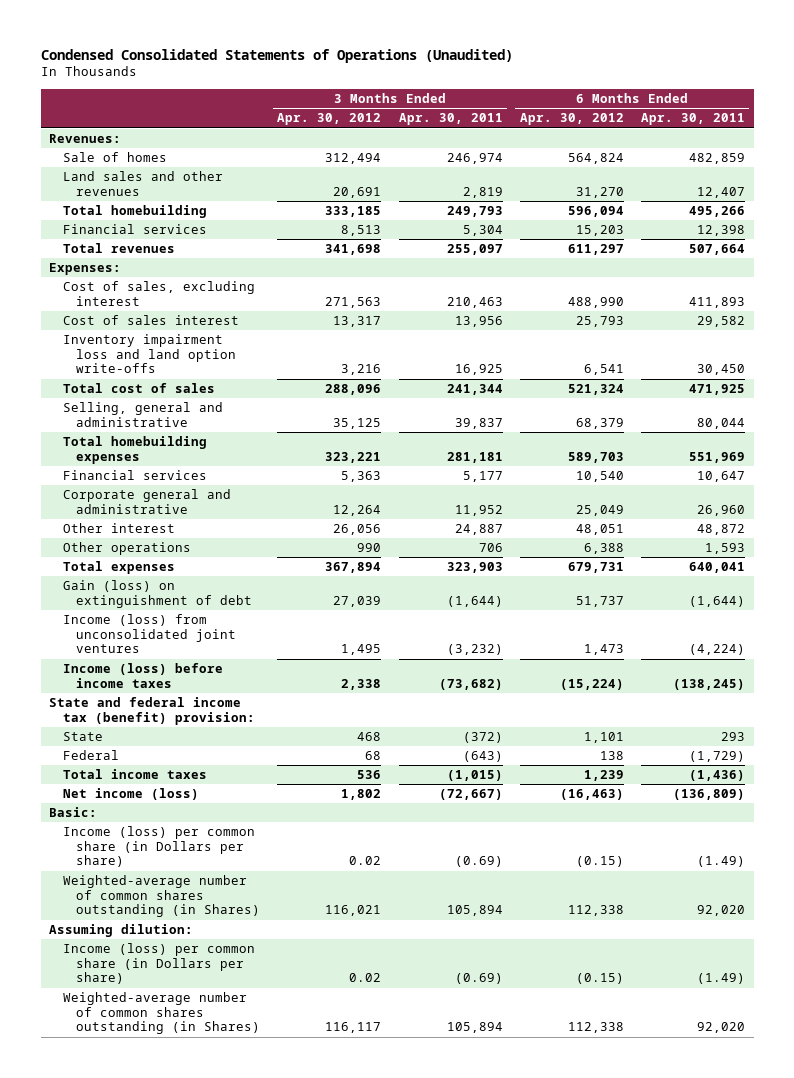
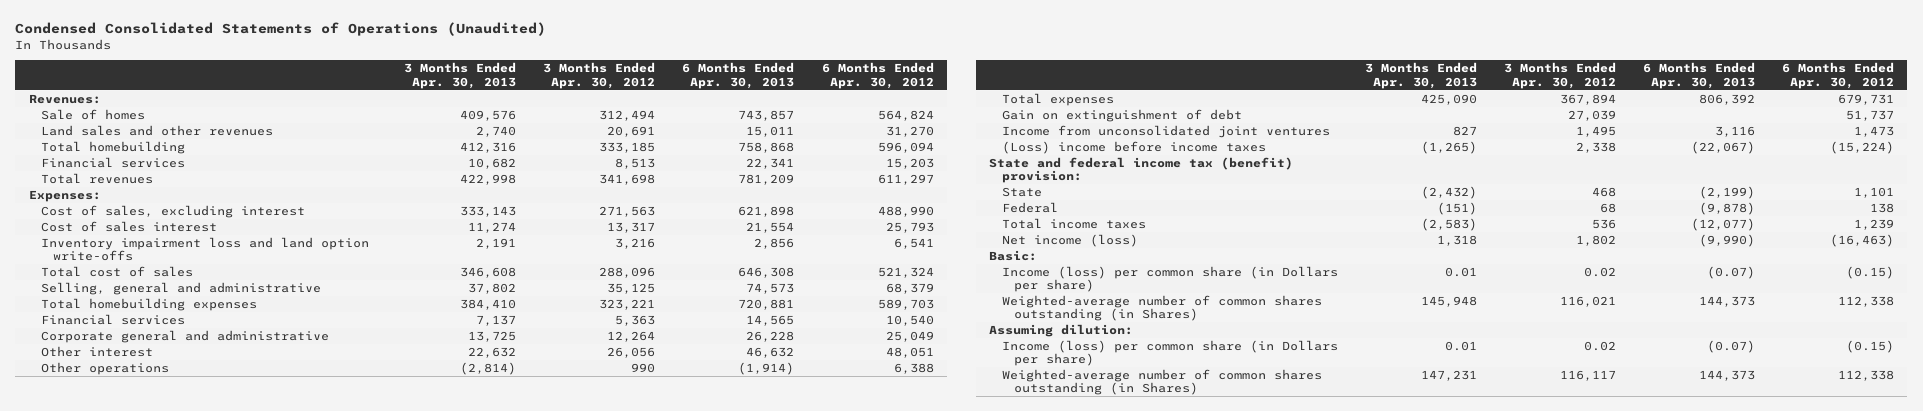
- | 3 Months Ended Apr. 30, 2012 | 3 Months Ended Apr. 30, 2011 | 6 Months Ended Apr. 30, 2012 | 6 Months Ended Apr. 30, 2011
+ | 3 Months Ended Apr. 30, 2013 | 3 Months Ended Apr. 30, 2012 | 6 Months Ended Apr. 30, 2013 | 6 Months Ended Apr. 30, 2012
- Gain (loss) on extinguishment of debt | 27,039 | (1,644) | 51,737 | (1,644)
- Income (loss) from unconsolidated joint ventures | 1,495 | (3,232) | 1,473 | (4,224)
- Income (loss) before income taxes | 2,338 | (73,682) | (15,224) | (138,245)
+ Gain on extinguishment of debt | | 27,039 | | 51,737
+ Income from unconsolidated joint ventures | 827 | 1,495 | 3,116 | 1,473
+ (Loss) income before income taxes | (1,265) | 2,338 | (22,067) | (15,224)

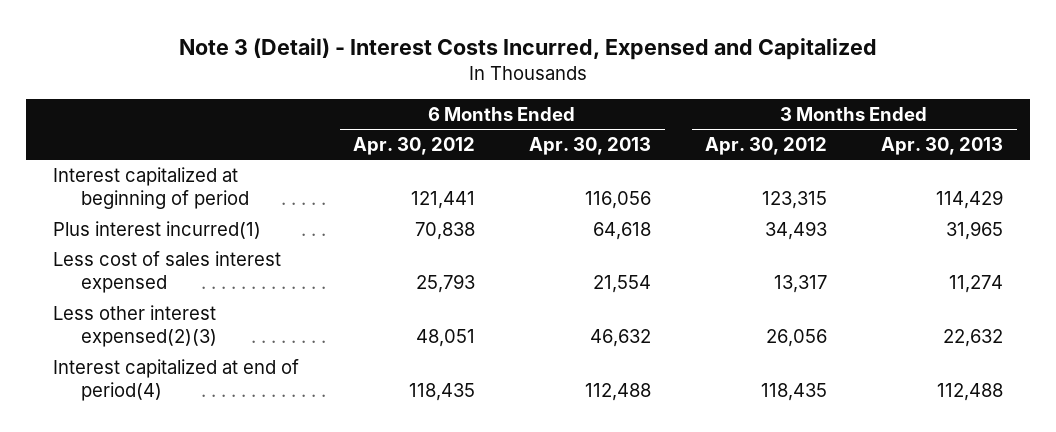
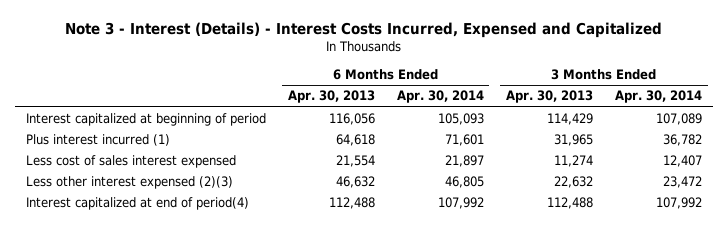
- Note 3 (Detail) - Interest Costs Incurred, Expensed and Capitalized
+ Note 3 - Interest (Details) - Interest Costs Incurred, Expensed and Capitalized
- | 6 Months Ended Apr. 30, 2012 | 6 Months Ended Apr. 30, 2013 | 3 Months Ended Apr. 30, 2012 | 3 Months Ended Apr. 30, 2013
+ | 6 Months Ended Apr. 30, 2013 | 6 Months Ended Apr. 30, 2014 | 3 Months Ended Apr. 30, 2013 | 3 Months Ended Apr. 30, 2014
- Plus interest incurred(1) | 70,838 | 64,618 | 34,493 | 31,965
+ Plus interest incurred (1) | 64,618 | 71,601 | 31,965 | 36,782
- Less other interest expensed(2)(3) | 48,051 | 46,632 | 26,056 | 22,632
+ Less other interest expensed (2)(3) | 46,632 | 46,805 | 22,632 | 23,472

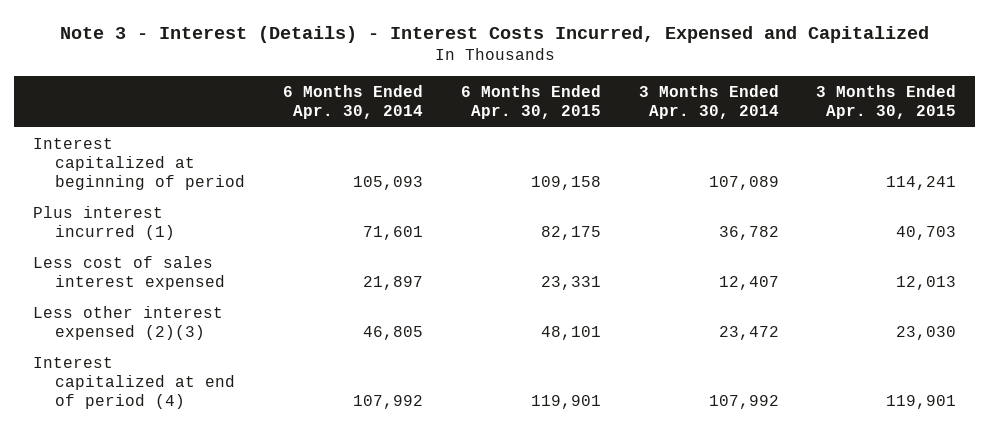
- | 6 Months Ended Apr. 30, 2013 | 6 Months Ended Apr. 30, 2014 | 3 Months Ended Apr. 30, 2013 | 3 Months Ended Apr. 30, 2014
+ | 6 Months Ended Apr. 30, 2014 | 6 Months Ended Apr. 30, 2015 | 3 Months Ended Apr. 30, 2014 | 3 Months Ended Apr. 30, 2015
- Interest capitalized at end of period(4) | 112,488 | 107,992 | 112,488 | 107,992
+ Interest capitalized at end of period (4) | 107,992 | 119,901 | 107,992 | 119,901

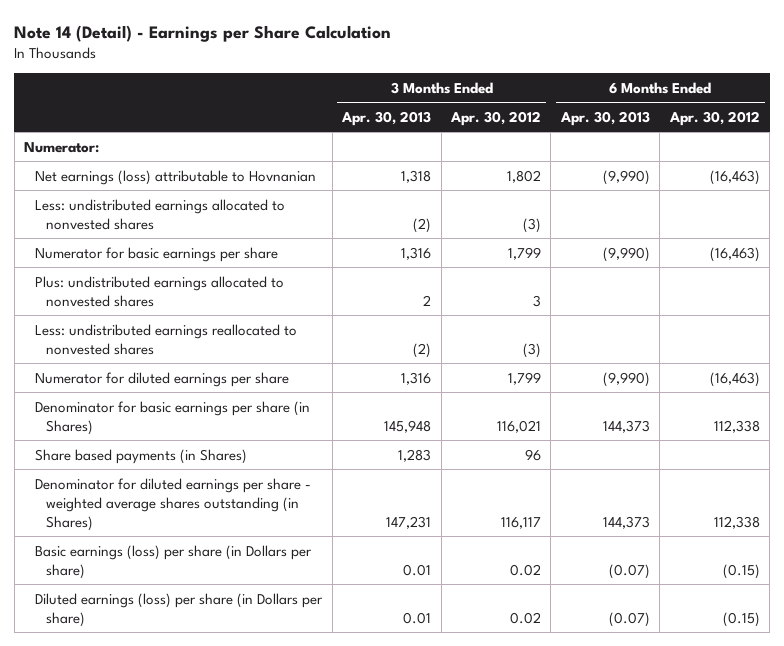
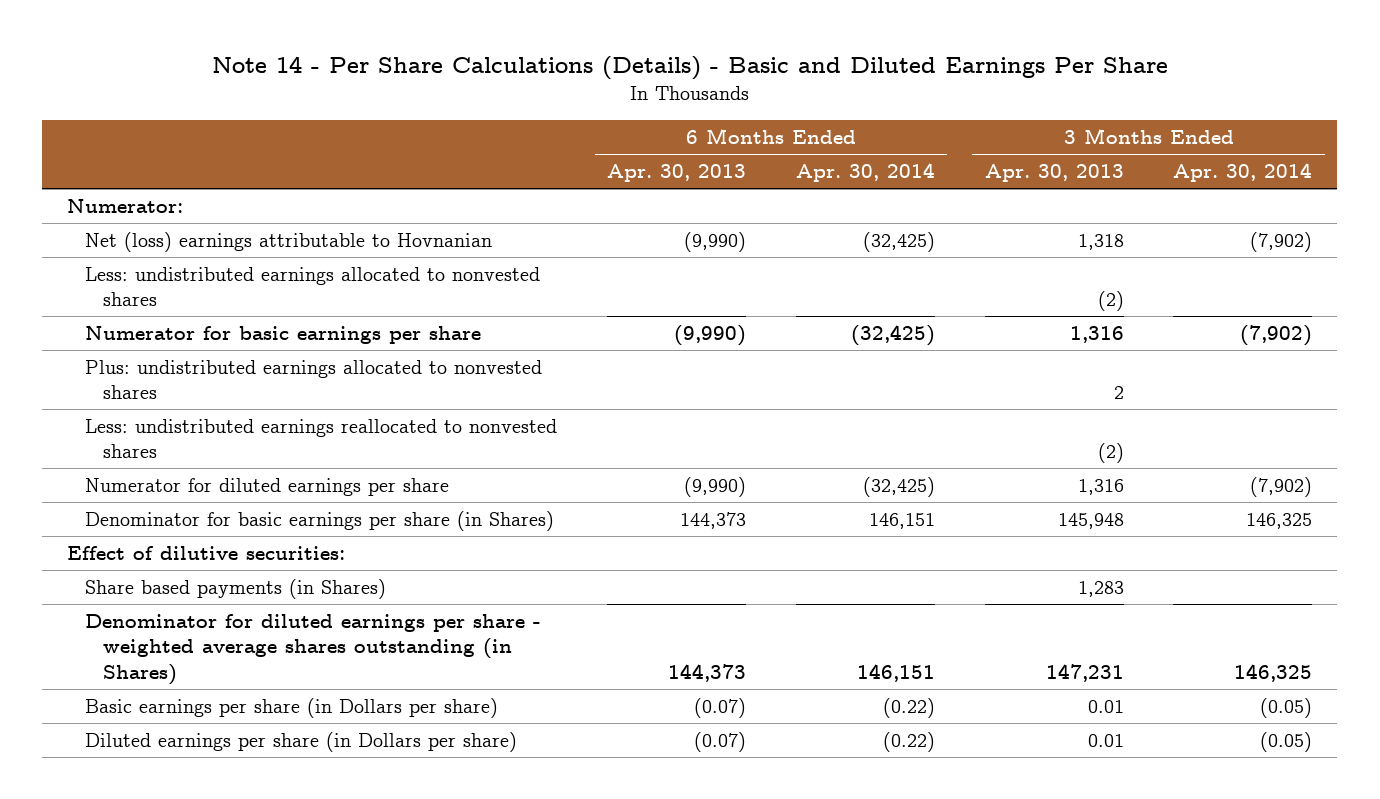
- Note 14 (Detail) - Earnings per Share Calculation
+ Note 14 - Per Share Calculations (Details) - Basic and Diluted Earnings Per Share
- | 3 Months Ended Apr. 30, 2013 | 3 Months Ended Apr. 30, 2012 | 6 Months Ended Apr. 30, 2013 | 6 Months Ended Apr. 30, 2012
+ | 6 Months Ended Apr. 30, 2013 | 6 Months Ended Apr. 30, 2014 | 3 Months Ended Apr. 30, 2013 | 3 Months Ended Apr. 30, 2014
- Net earnings (loss) attributable to Hovnanian | 1,318 | 1,802 | (9,990) | (16,463)
+ Net (loss) earnings attributable to Hovnanian | (9,990) | (32,425) | 1,318 | (7,902)
+ Effect of dilutive securities:
- Basic earnings (loss) per share (in Dollars per share) | 0.01 | 0.02 | (0.07) | (0.15)
- Diluted earnings (loss) per share (in Dollars per share) | 0.01 | 0.02 | (0.07) | (0.15)
+ Basic earnings per share (in Dollars per share) | (0.07) | (0.22) | 0.01 | (0.05)
+ Diluted earnings per share (in Dollars per share) | (0.07) | (0.22) | 0.01 | (0.05)

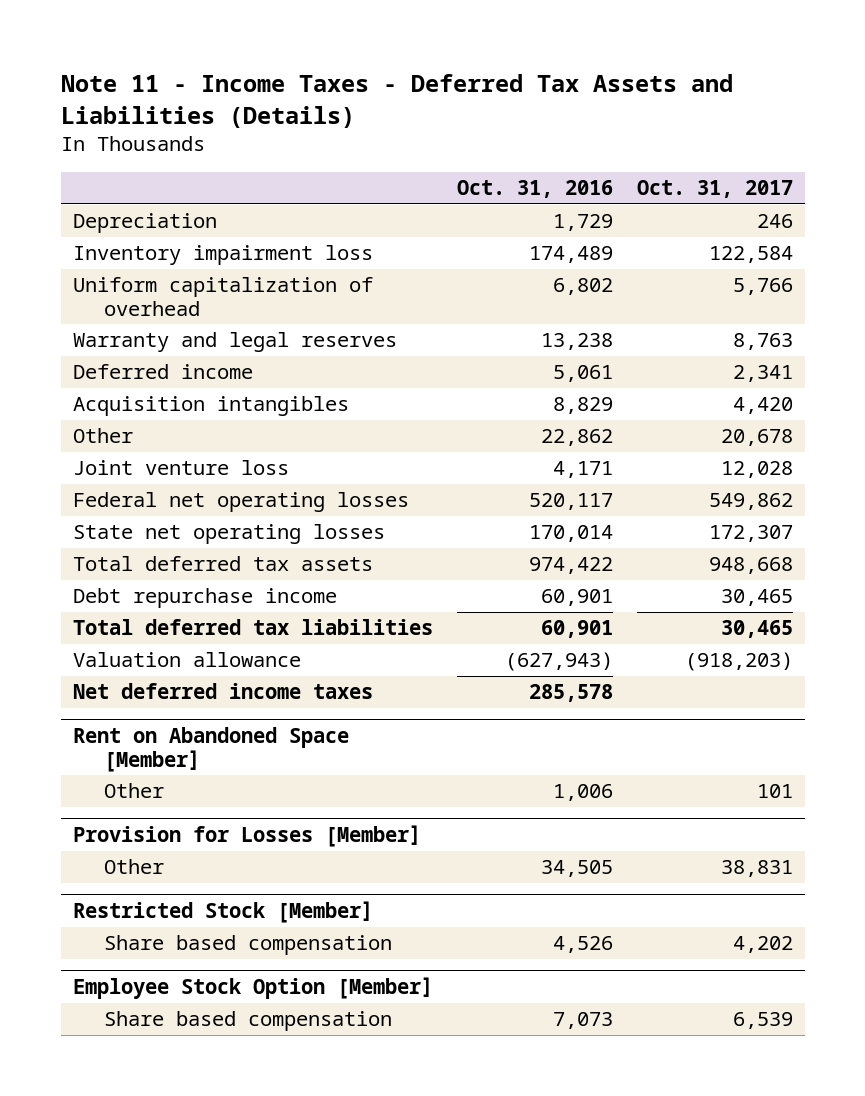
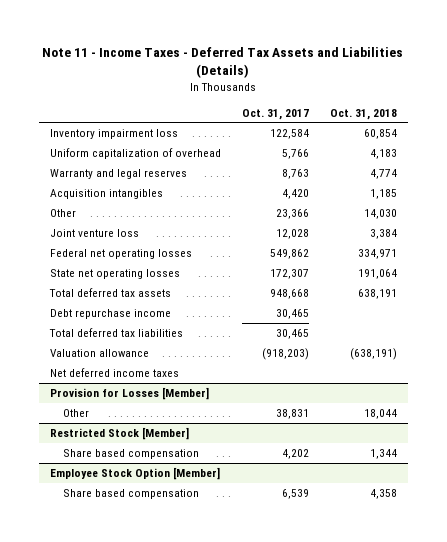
- | Oct. 31, 2016 | Oct. 31, 2017
+ | Oct. 31, 2017 | Oct. 31, 2018
- Depreciation | 1,729 | 246
- Deferred income | 5,061 | 2,341
- Other | 22,862 | 20,678
+ Other | 23,366 | 14,030
- Rent on Abandoned Space [Member]
- Other | 1,006 | 101

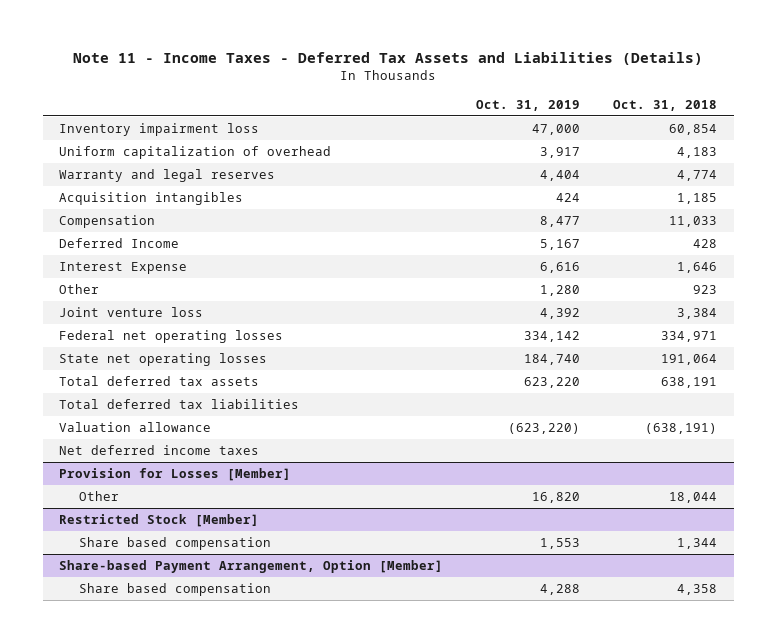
- | Oct. 31, 2017 | Oct. 31, 2018
+ | Oct. 31, 2019 | Oct. 31, 2018
- Other | 23,366 | 14,030
+ Compensation | 8,477 | 11,033
+ Deferred Income | 5,167 | 428
+ Interest Expense | 6,616 | 1,646
+ Other | 1,280 | 923
- Debt repurchase income | 30,465 |
- Employee Stock Option [Member]
+ Share-based Payment Arrangement, Option [Member]

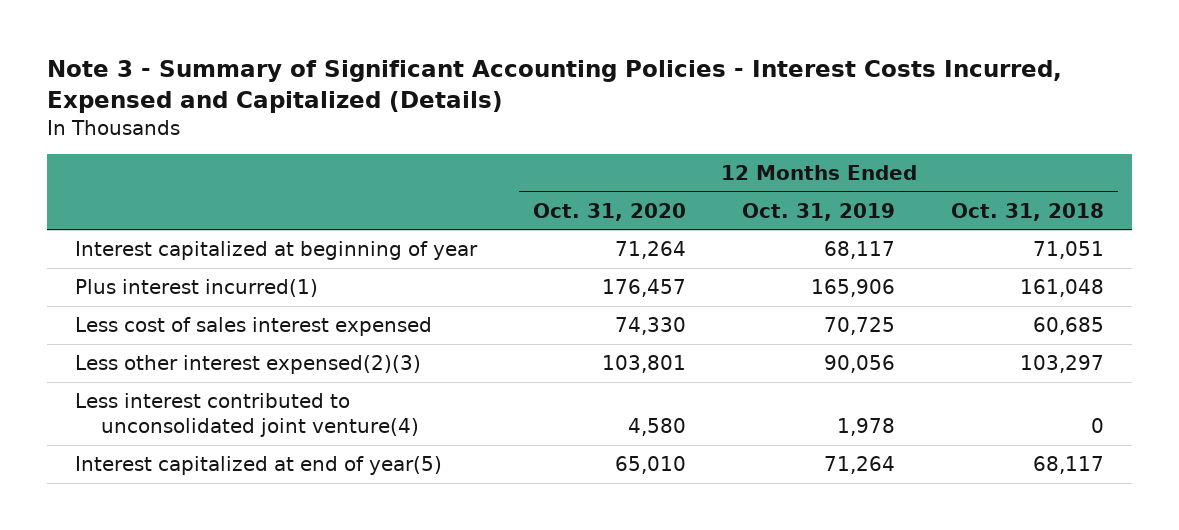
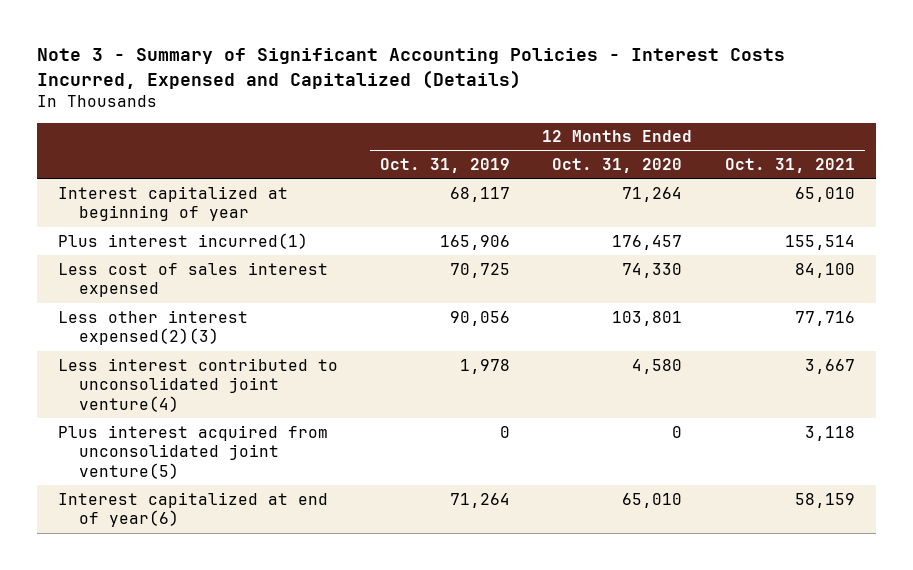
- | 12 Months Ended Oct. 31, 2020 | 12 Months Ended Oct. 31, 2019 | 12 Months Ended Oct. 31, 2018
+ | 12 Months Ended Oct. 31, 2019 | 12 Months Ended Oct. 31, 2020 | 12 Months Ended Oct. 31, 2021
- Interest capitalized at end of year(5) | 65,010 | 71,264 | 68,117
+ Plus interest acquired from unconsolidated joint venture(5) | 0 | 0 | 3,118
+ Interest capitalized at end of year(6) | 71,264 | 65,010 | 58,159

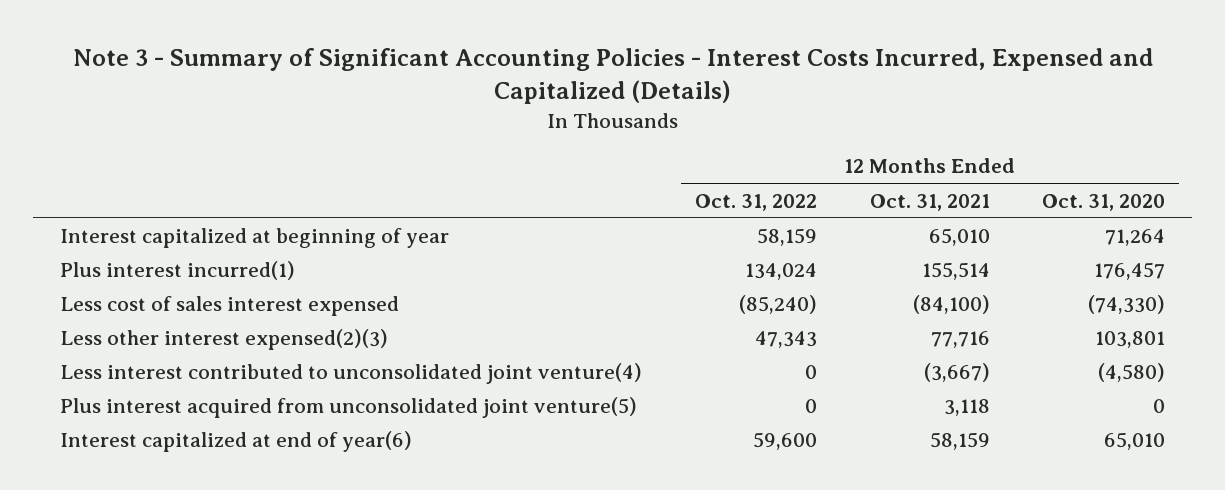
- | 12 Months Ended Oct. 31, 2019 | 12 Months Ended Oct. 31, 2020 | 12 Months Ended Oct. 31, 2021
+ | 12 Months Ended Oct. 31, 2022 | 12 Months Ended Oct. 31, 2021 | 12 Months Ended Oct. 31, 2020
- Less cost of sales interest expensed | 70,725 | 74,330 | 84,100
+ Less cost of sales interest expensed | (85,240) | (84,100) | (74,330)
- Less interest contributed to unconsolidated joint venture(4) | 1,978 | 4,580 | 3,667
+ Less interest contributed to unconsolidated joint venture(4) | 0 | (3,667) | (4,580)

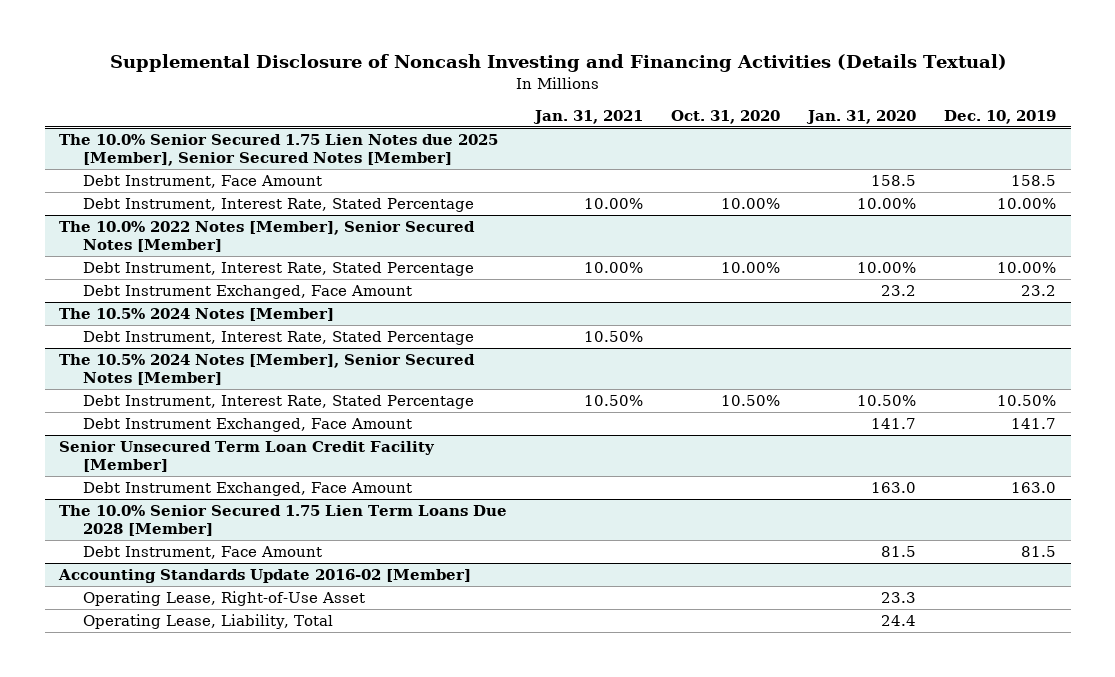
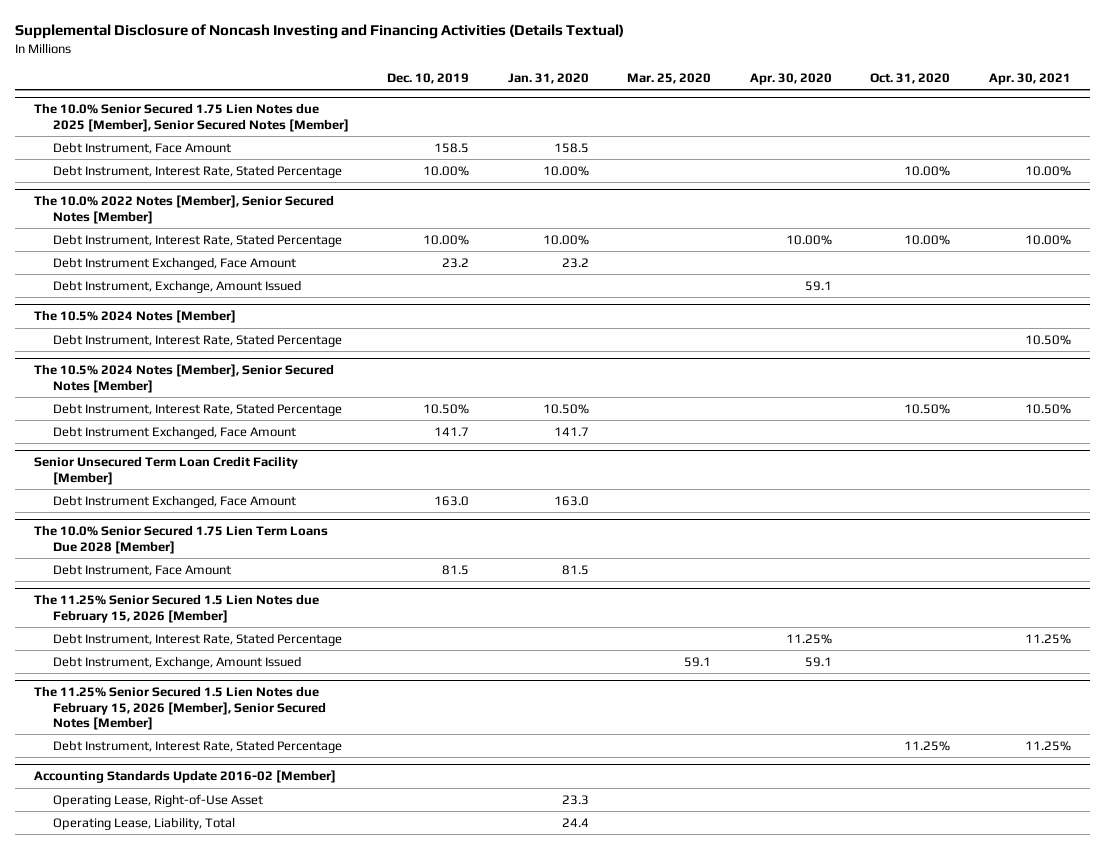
- | Jan. 31, 2021 | Oct. 31, 2020 | Jan. 31, 2020 | Dec. 10, 2019
+ | Dec. 10, 2019 | Jan. 31, 2020 | Mar. 25, 2020 | Apr. 30, 2020 | Oct. 31, 2020 | Apr. 30, 2021
@ The 10.0% 2022 Notes [Member], Senior Secured Notes [Member]
+ Debt Instrument, Exchange, Amount Issued | | | | 59.1 | |
+ The 11.25% Senior Secured 1.5 Lien Notes due February 15, 2026 [Member]
+ Debt Instrument, Interest Rate, Stated Percentage | | | | 11.25% | | 11.25%
+ Debt Instrument, Exchange, Amount Issued | | | 59.1 | 59.1 | |
+ The 11.25% Senior Secured 1.5 Lien Notes due February 15, 2026 [Member], Senior Secured Notes [Member]
+ Debt Instrument, Interest Rate, Stated Percentage | | | | | 11.25% | 11.25%

